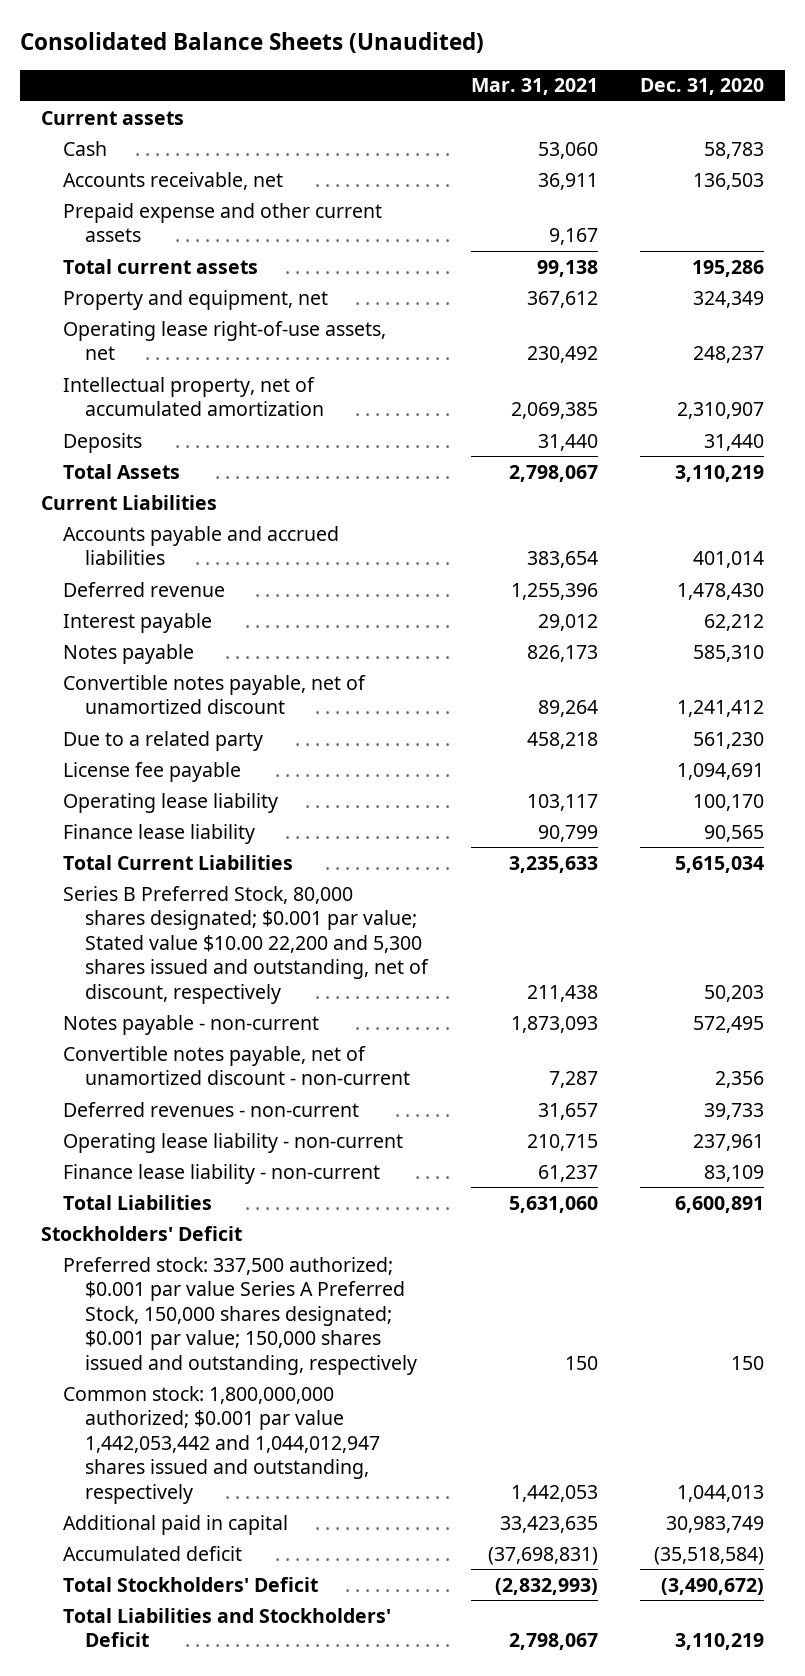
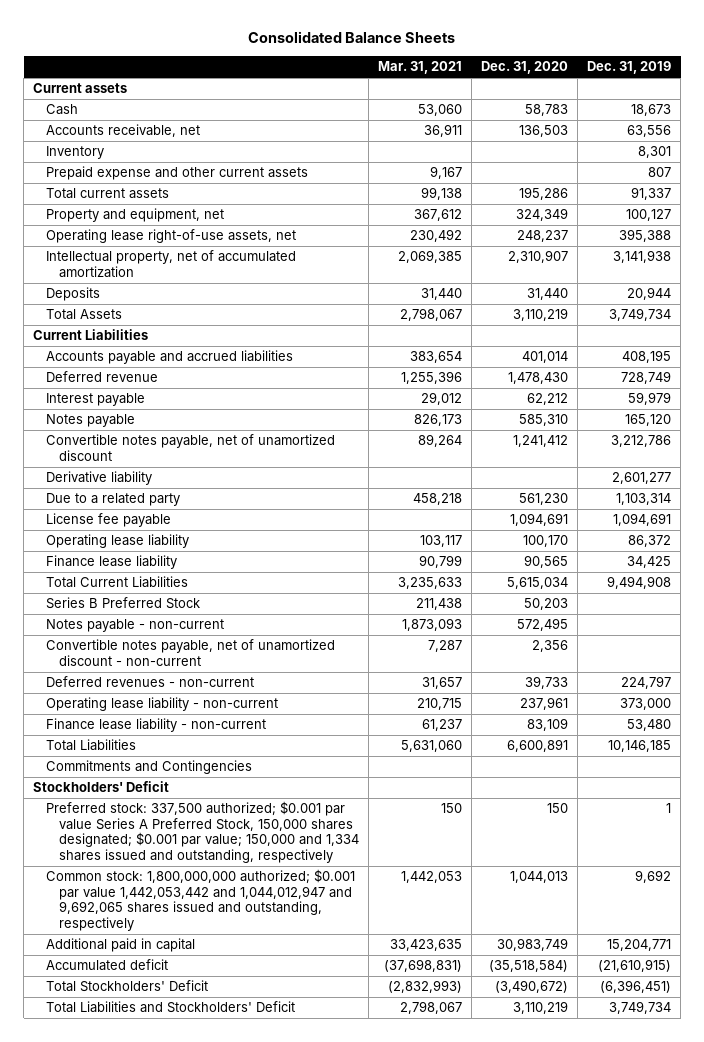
- Consolidated Balance Sheets (Unaudited)
+ Consolidated Balance Sheets
- | Mar. 31, 2021 | Dec. 31, 2020
+ | Mar. 31, 2021 | Dec. 31, 2020 | Dec. 31, 2019
+ Inventory | | | 8,301
+ Derivative liability | | | 2,601,277
- Series B Preferred Stock, 80,000 shares designated; $0.001 par value; Stated value $10.00 22,200 and 5,300 shares issued and outstanding, net of discount, respectively | 211,438 | 50,203
+ Series B Preferred Stock | 211,438 | 50,203 |
+ Commitments and Contingencies
- Preferred stock: 337,500 authorized; $0.001 par value Series A Preferred Stock, 150,000 shares designated; $0.001 par value; 150,000 shares issued and outstanding, respectively | 150 | 150
- Common stock: 1,800,000,000 authorized; $0.001 par value 1,442,053,442 and 1,044,012,947 shares issued and outstanding, respectively | 1,442,053 | 1,044,013
+ Preferred stock: 337,500 authorized; $0.001 par value Series A Preferred Stock, 150,000 shares designated; $0.001 par value; 150,000 and 1,334 shares issued and outstanding, respectively | 150 | 150 | 1
+ Common stock: 1,800,000,000 authorized; $0.001 par value 1,442,053,442 and 1,044,012,947 and 9,692,065 shares issued and outstanding, respectively | 1,442,053 | 1,044,013 | 9,692

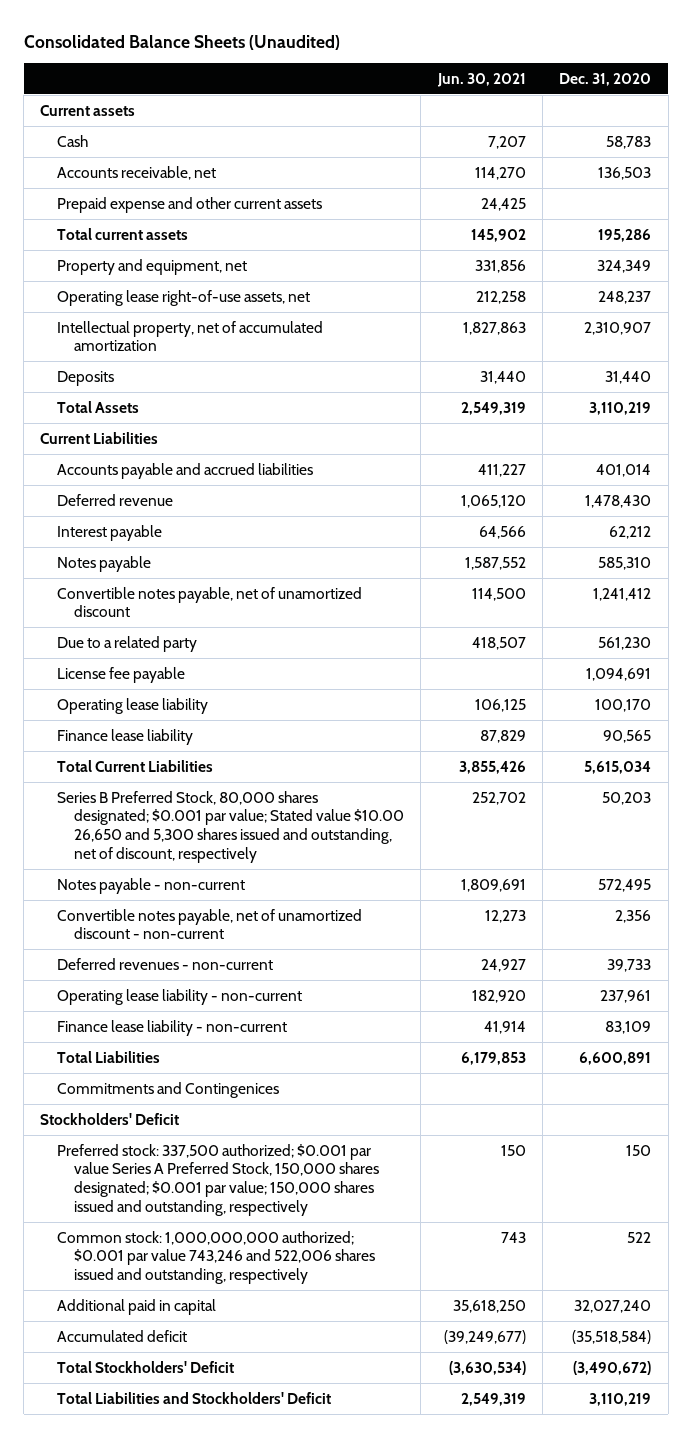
- Consolidated Balance Sheets
+ Consolidated Balance Sheets (Unaudited)
- | Mar. 31, 2021 | Dec. 31, 2020 | Dec. 31, 2019
+ | Jun. 30, 2021 | Dec. 31, 2020
- Inventory | | | 8,301
- Derivative liability | | | 2,601,277
- Series B Preferred Stock | 211,438 | 50,203 |
+ Series B Preferred Stock, 80,000 shares designated; $0.001 par value; Stated value $10.00 26,650 and 5,300 shares issued and outstanding, net of discount, respectively | 252,702 | 50,203
- Commitments and Contingencies
+ Commitments and Contingenices
- Preferred stock: 337,500 authorized; $0.001 par value Series A Preferred Stock, 150,000 shares designated; $0.001 par value; 150,000 and 1,334 shares issued and outstanding, respectively | 150 | 150 | 1
- Common stock: 1,800,000,000 authorized; $0.001 par value 1,442,053,442 and 1,044,012,947 and 9,692,065 shares issued and outstanding, respectively | 1,442,053 | 1,044,013 | 9,692
- Additional paid in capital | 33,423,635 | 30,983,749 | 15,204,771
+ Preferred stock: 337,500 authorized; $0.001 par value Series A Preferred Stock, 150,000 shares designated; $0.001 par value; 150,000 shares issued and outstanding, respectively | 150 | 150
+ Common stock: 1,000,000,000 authorized; $0.001 par value 743,246 and 522,006 shares issued and outstanding, respectively | 743 | 522
+ Additional paid in capital | 35,618,250 | 32,027,240

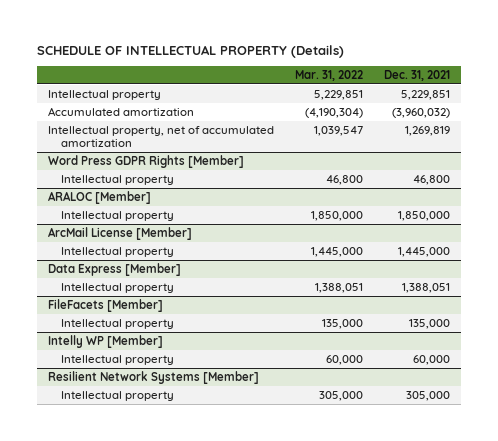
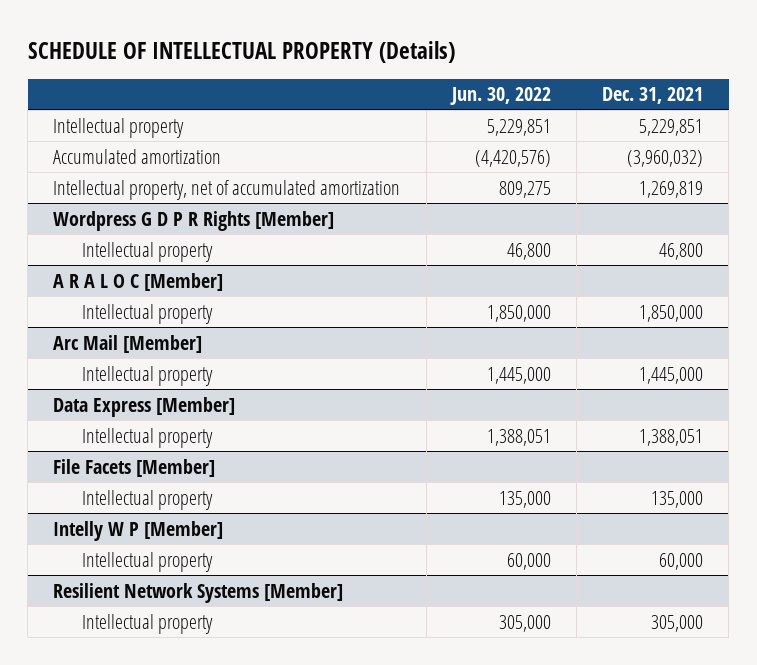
- | Mar. 31, 2022 | Dec. 31, 2021
+ | Jun. 30, 2022 | Dec. 31, 2021
- Word Press GDPR Rights [Member]
+ Wordpress G D P R Rights [Member]
- ARALOC [Member]
+ A R A L O C [Member]
- ArcMail License [Member]
+ Arc Mail [Member]
- FileFacets [Member]
+ File Facets [Member]
- Intelly WP [Member]
+ Intelly W P [Member]

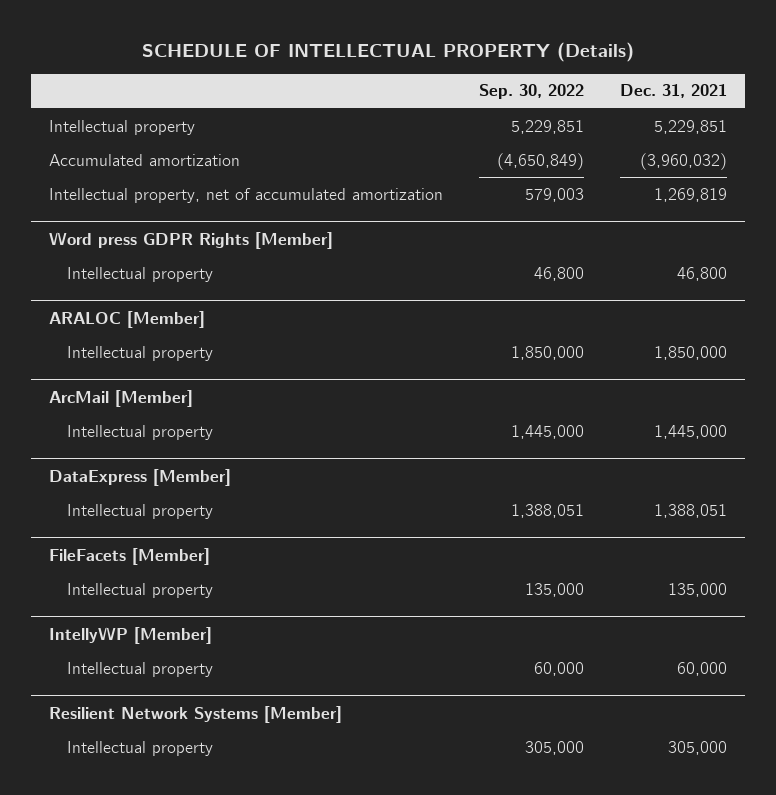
- | Jun. 30, 2022 | Dec. 31, 2021
+ | Sep. 30, 2022 | Dec. 31, 2021
- Wordpress G D P R Rights [Member]
+ Word press GDPR Rights [Member]
- A R A L O C [Member]
+ ARALOC [Member]
- Arc Mail [Member]
+ ArcMail [Member]
- Data Express [Member]
+ DataExpress [Member]
- File Facets [Member]
+ FileFacets [Member]
- Intelly W P [Member]
+ IntellyWP [Member]

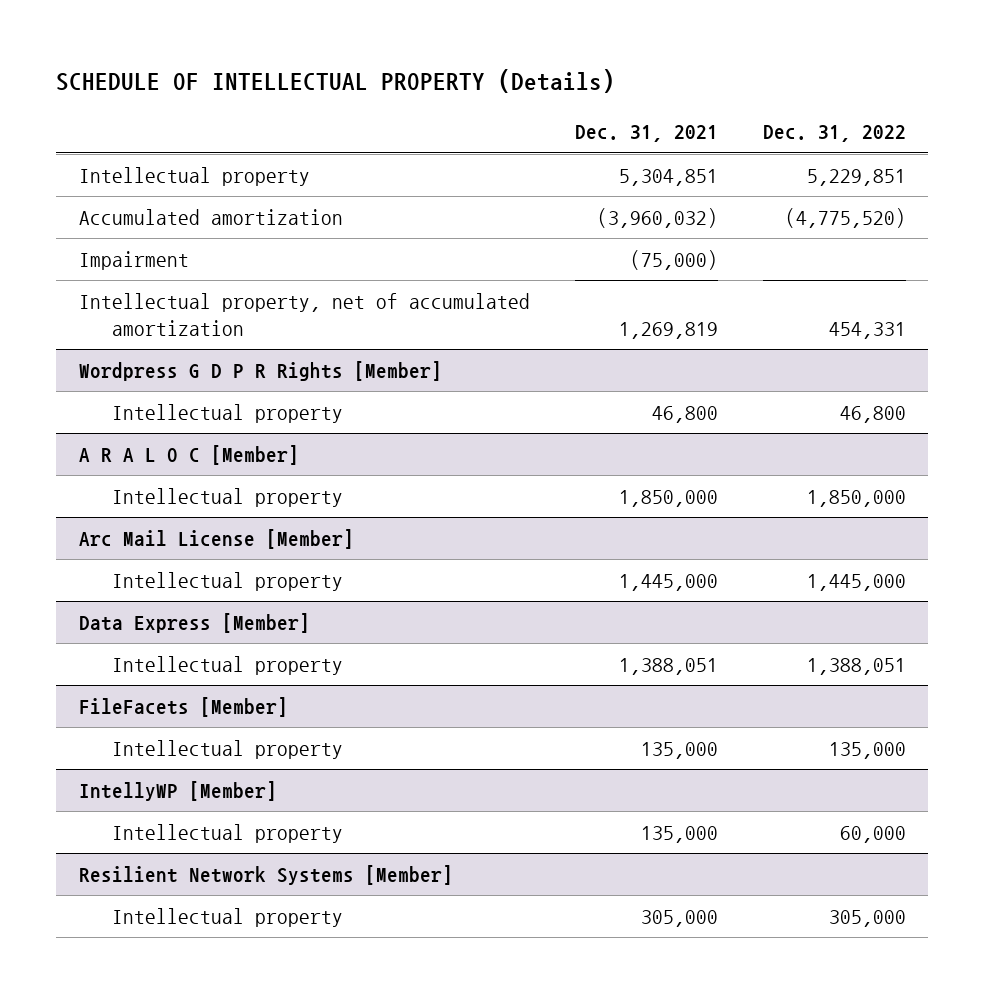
- | Sep. 30, 2022 | Dec. 31, 2021
+ | Dec. 31, 2021 | Dec. 31, 2022
- Intellectual property | 5,229,851 | 5,229,851
+ Intellectual property | 5,304,851 | 5,229,851
+ Impairment | (75,000) |
- Word press GDPR Rights [Member]
+ Wordpress G D P R Rights [Member]
- ARALOC [Member]
+ A R A L O C [Member]
- ArcMail [Member]
+ Arc Mail License [Member]
- DataExpress [Member]
+ Data Express [Member]
@ IntellyWP [Member]
- Intellectual property | 60,000 | 60,000
+ Intellectual property | 135,000 | 60,000

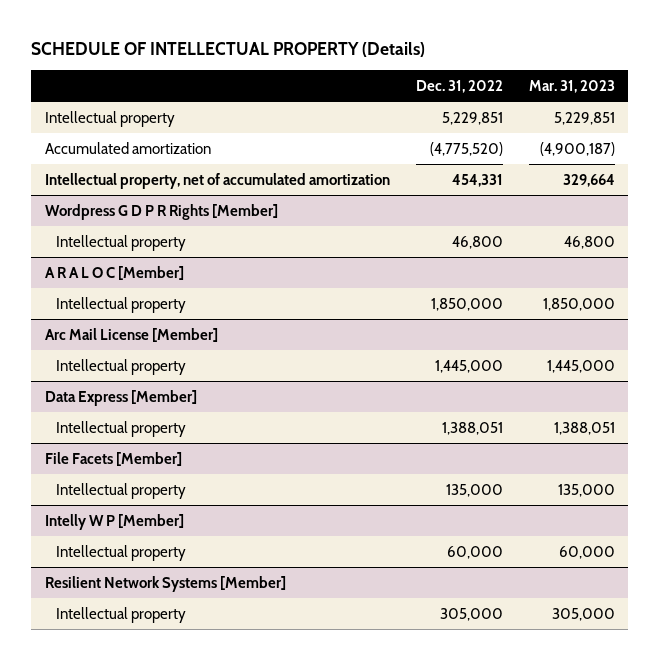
- | Dec. 31, 2021 | Dec. 31, 2022
+ | Dec. 31, 2022 | Mar. 31, 2023
- Impairment | (75,000) |
- FileFacets [Member]
+ File Facets [Member]
- IntellyWP [Member]
+ Intelly W P [Member]

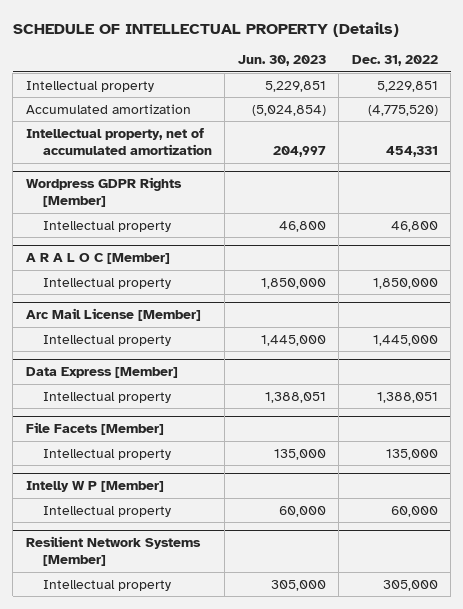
- | Dec. 31, 2022 | Mar. 31, 2023
+ | Jun. 30, 2023 | Dec. 31, 2022
- Wordpress G D P R Rights [Member]
+ Wordpress GDPR Rights [Member]

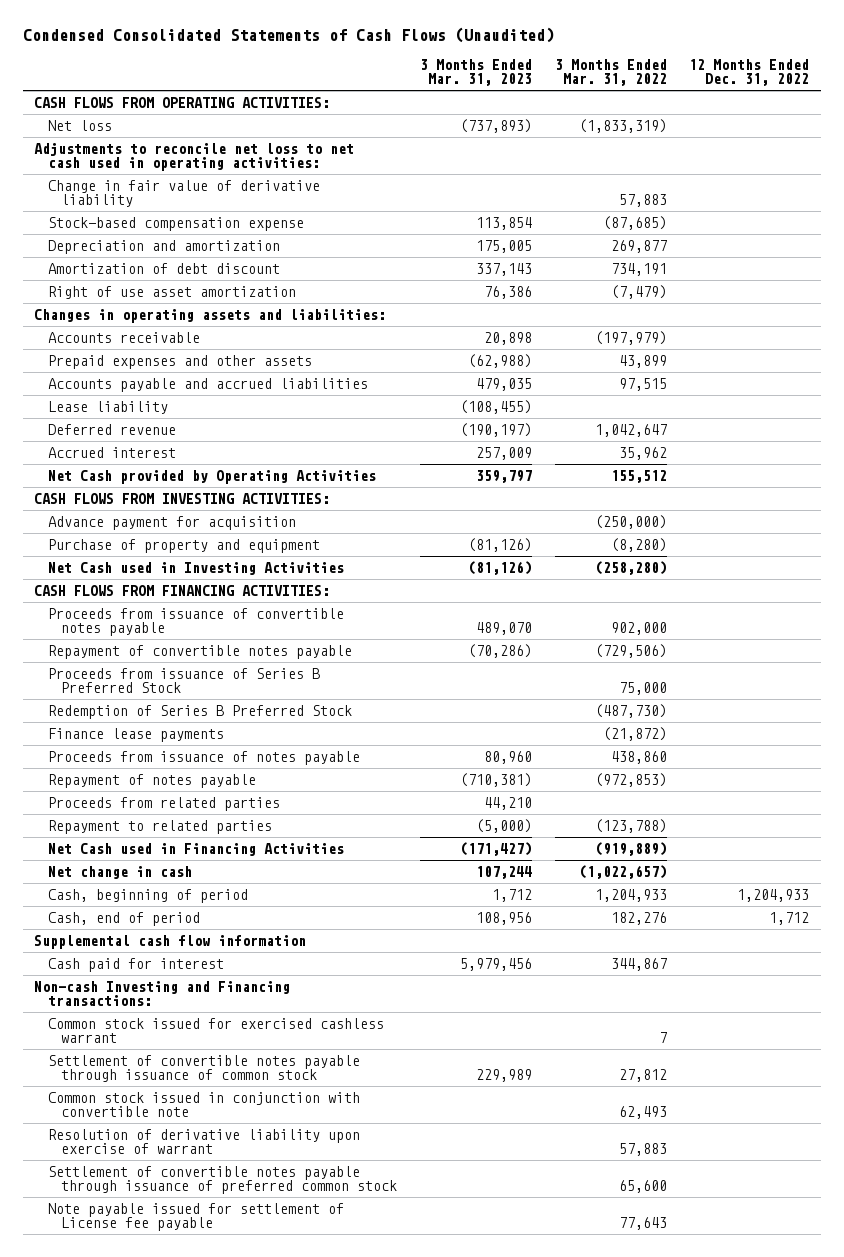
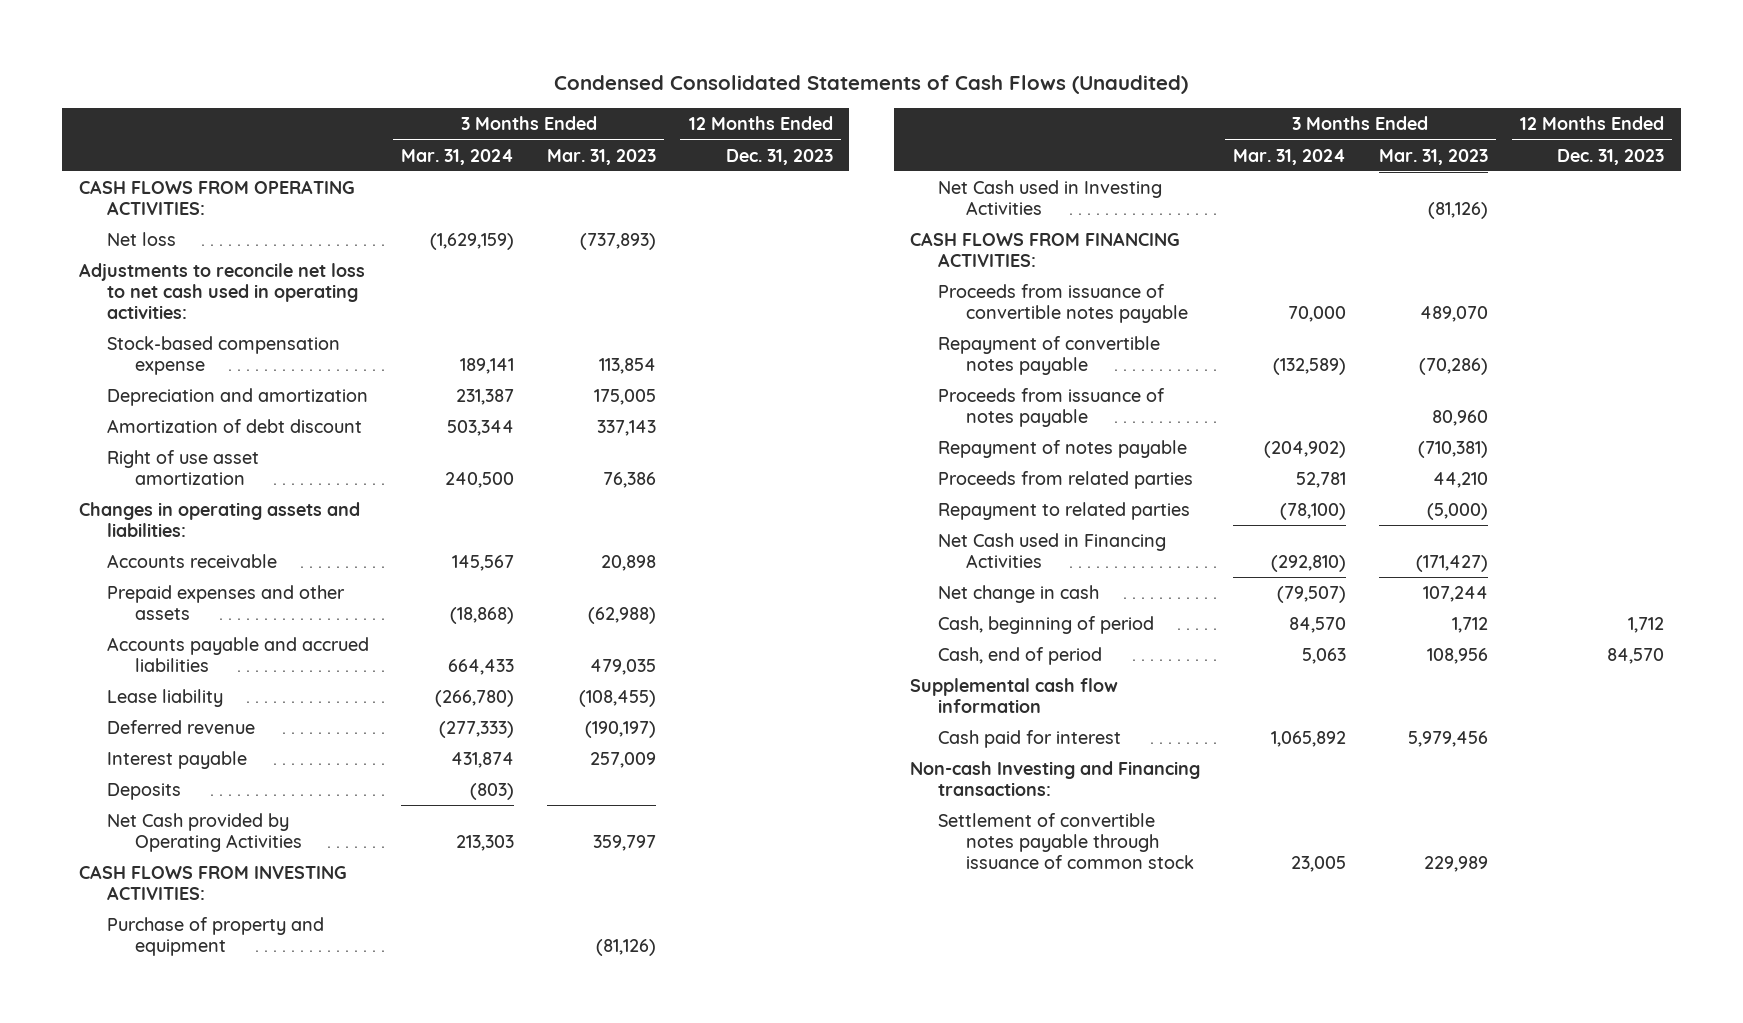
- | 3 Months Ended Mar. 31, 2023 | 3 Months Ended Mar. 31, 2022 | 12 Months Ended Dec. 31, 2022
+ | 3 Months Ended Mar. 31, 2024 | 3 Months Ended Mar. 31, 2023 | 12 Months Ended Dec. 31, 2023
- Change in fair value of derivative liability | | 57,883 |
- Accrued interest | 257,009 | 35,962 |
+ Interest payable | 431,874 | 257,009 |
+ Deposits | (803) | |
- Advance payment for acquisition | | (250,000) |
- Proceeds from issuance of Series B Preferred Stock | | 75,000 |
- Redemption of Series B Preferred Stock | | (487,730) |
- Finance lease payments | | (21,872) |
- Common stock issued for exercised cashless warrant | | 7 |
- Common stock issued in conjunction with convertible note | | 62,493 |
- Resolution of derivative liability upon exercise of warrant | | 57,883 |
- Settlement of convertible notes payable through issuance of preferred common stock | | 65,600 |
- Note payable issued for settlement of License fee payable | | 77,643 |

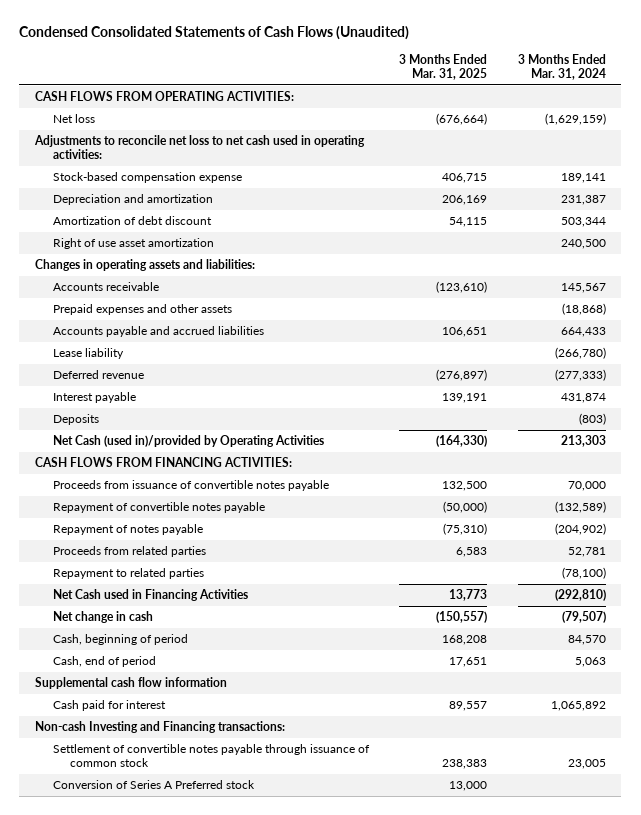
- | 3 Months Ended Mar. 31, 2024 | 3 Months Ended Mar. 31, 2023 | 12 Months Ended Dec. 31, 2023
+ | 3 Months Ended Mar. 31, 2025 | 3 Months Ended Mar. 31, 2024
- Net Cash provided by Operating Activities | 213,303 | 359,797 |
- CASH FLOWS FROM INVESTING ACTIVITIES:
- Purchase of property and equipment | | (81,126) |
- Net Cash used in Investing Activities | | (81,126) |
+ Net Cash (used in)/provided by Operating Activities | (164,330) | 213,303
- Proceeds from issuance of notes payable | | 80,960 |
+ Conversion of Series A Preferred stock | 13,000 |

